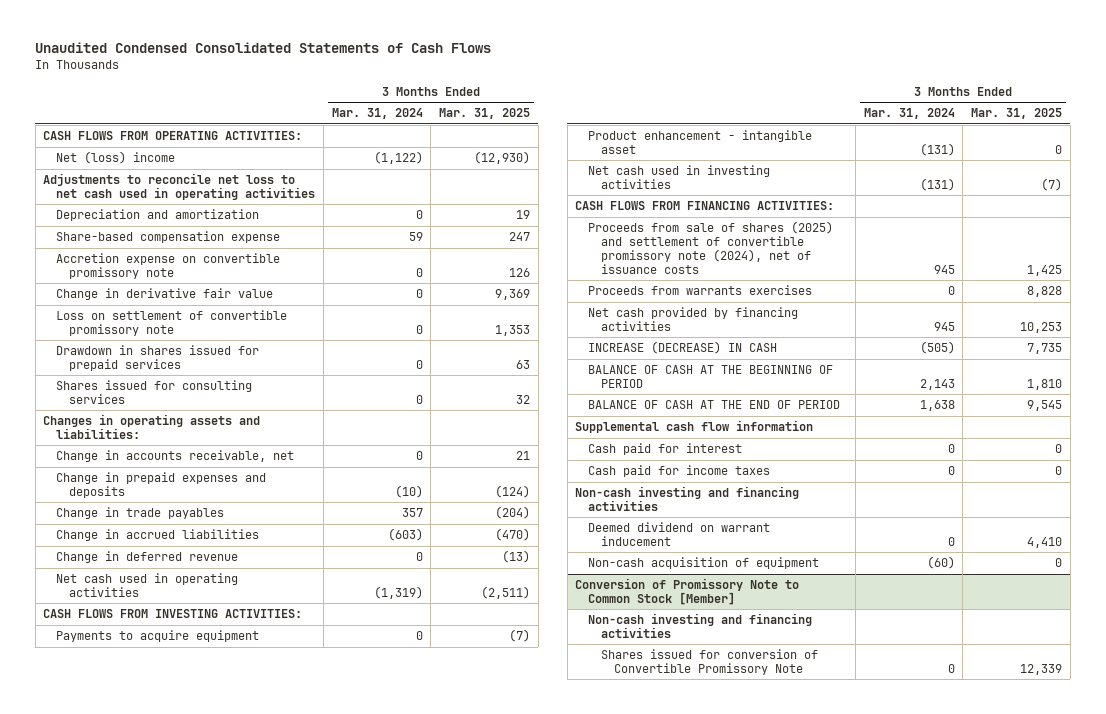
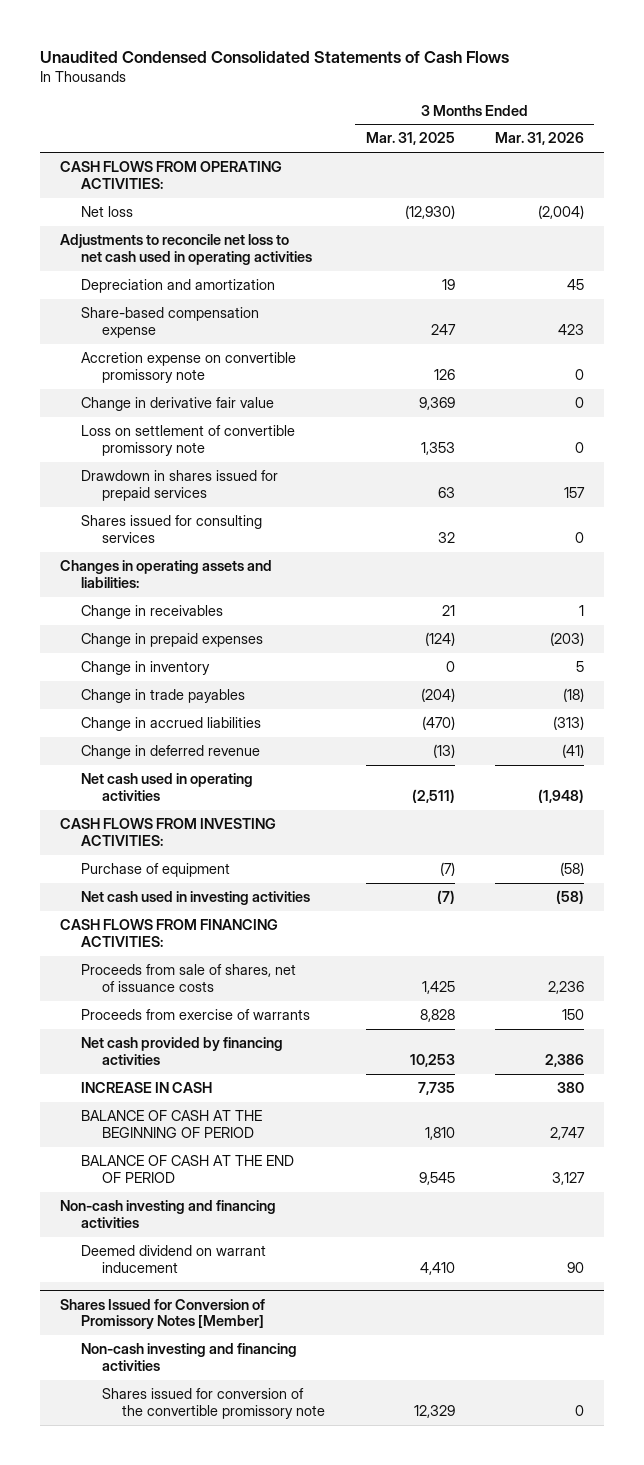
- | 3 Months Ended Mar. 31, 2024 | 3 Months Ended Mar. 31, 2025
+ | 3 Months Ended Mar. 31, 2025 | 3 Months Ended Mar. 31, 2026
- Net (loss) income | (1,122) | (12,930)
+ Net loss | (12,930) | (2,004)
- Change in accounts receivable, net | 0 | 21
- Change in prepaid expenses and deposits | (10) | (124)
+ Change in receivables | 21 | 1
+ Change in prepaid expenses | (124) | (203)
+ Change in inventory | 0 | 5
- Payments to acquire equipment | 0 | (7)
- Product enhancement - intangible asset | (131) | 0
+ Purchase of equipment | (7) | (58)
- Proceeds from sale of shares (2025) and settlement of convertible promissory note (2024), net of issuance costs | 945 | 1,425
- Proceeds from warrants exercises | 0 | 8,828
+ Proceeds from sale of shares, net of issuance costs | 1,425 | 2,236
+ Proceeds from exercise of warrants | 8,828 | 150
- INCREASE (DECREASE) IN CASH | (505) | 7,735
+ INCREASE IN CASH | 7,735 | 380
- Supplemental cash flow information
- Cash paid for interest | 0 | 0
- Cash paid for income taxes | 0 | 0
- Non-cash acquisition of equipment | (60) | 0
- Conversion of Promissory Note to Common Stock [Member]
+ Shares Issued for Conversion of Promissory Notes [Member]
- Shares issued for conversion of Convertible Promissory Note | 0 | 12,339
+ Shares issued for conversion of the convertible promissory note | 12,329 | 0

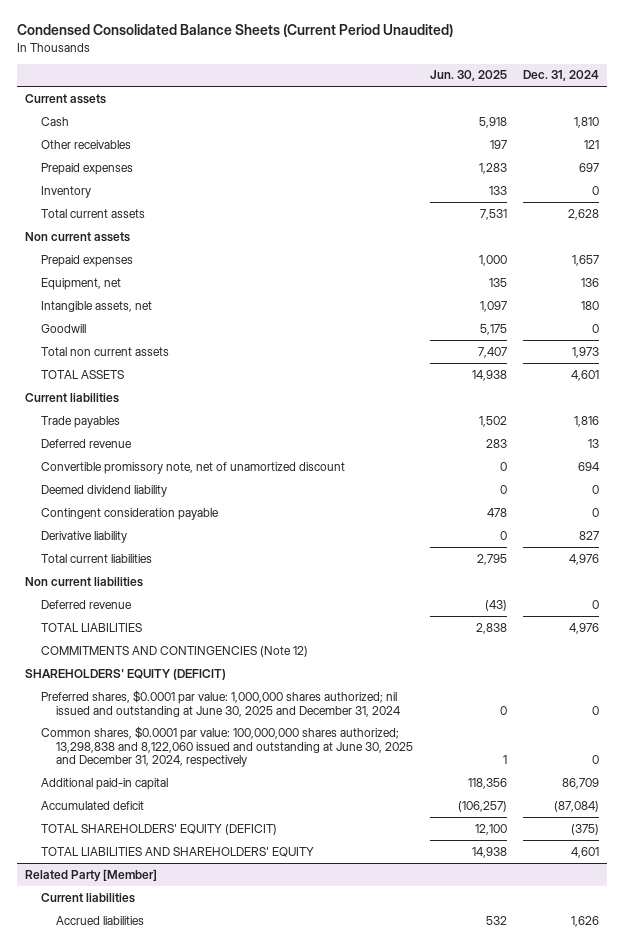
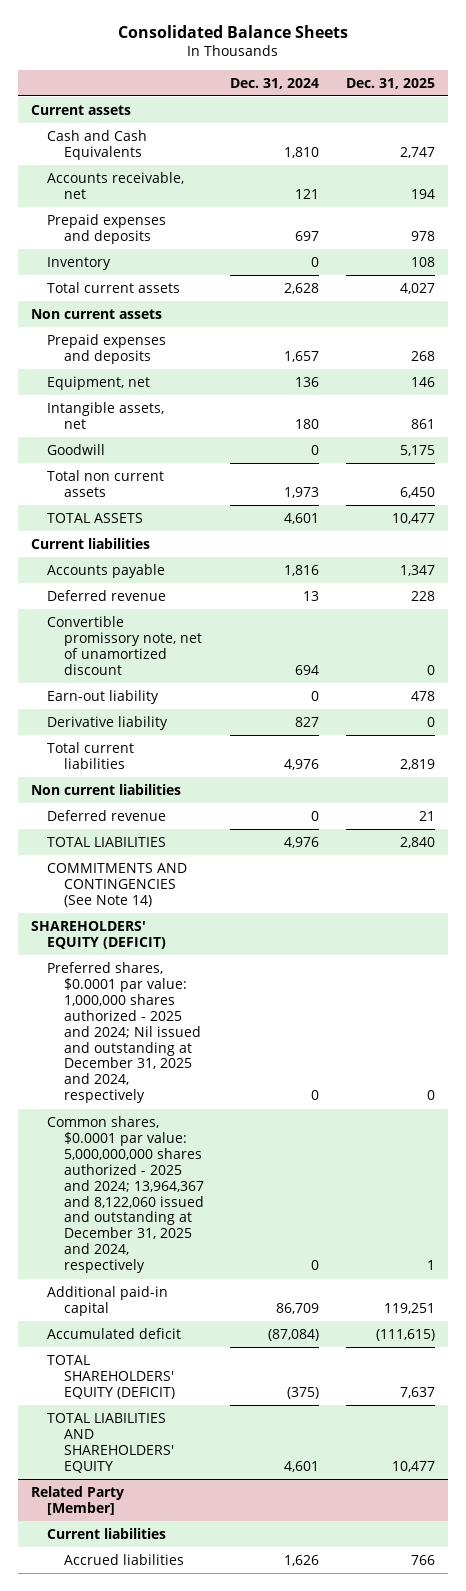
- Condensed Consolidated Balance Sheets (Current Period Unaudited)
+ Consolidated Balance Sheets
- | Jun. 30, 2025 | Dec. 31, 2024
+ | Dec. 31, 2024 | Dec. 31, 2025
- Cash | 5,918 | 1,810
- Other receivables | 197 | 121
- Prepaid expenses | 1,283 | 697
+ Cash and Cash Equivalents | 1,810 | 2,747
+ Accounts receivable, net | 121 | 194
+ Prepaid expenses and deposits | 697 | 978
- Prepaid expenses | 1,000 | 1,657
+ Prepaid expenses and deposits | 1,657 | 268
- Trade payables | 1,502 | 1,816
+ Accounts payable | 1,816 | 1,347
- Deemed dividend liability | 0 | 0
- Contingent consideration payable | 478 | 0
+ Earn-out liability | 0 | 478
- COMMITMENTS AND CONTINGENCIES (Note 12)
+ COMMITMENTS AND CONTINGENCIES (See Note 14)
- Preferred shares, $0.0001 par value: 1,000,000 shares authorized; nil issued and outstanding at June 30, 2025 and December 31, 2024 | 0 | 0
- Common shares, $0.0001 par value: 100,000,000 shares authorized; 13,298,838 and 8,122,060 issued and outstanding at June 30, 2025 and December 31, 2024, respectively | 1 | 0
+ Preferred shares, $0.0001 par value: 1,000,000 shares authorized - 2025 and 2024; Nil issued and outstanding at December 31, 2025 and 2024, respectively | 0 | 0
+ Common shares, $0.0001 par value: 5,000,000,000 shares authorized - 2025 and 2024; 13,964,367 and 8,122,060 issued and outstanding at December 31, 2025 and 2024, respectively | 0 | 1

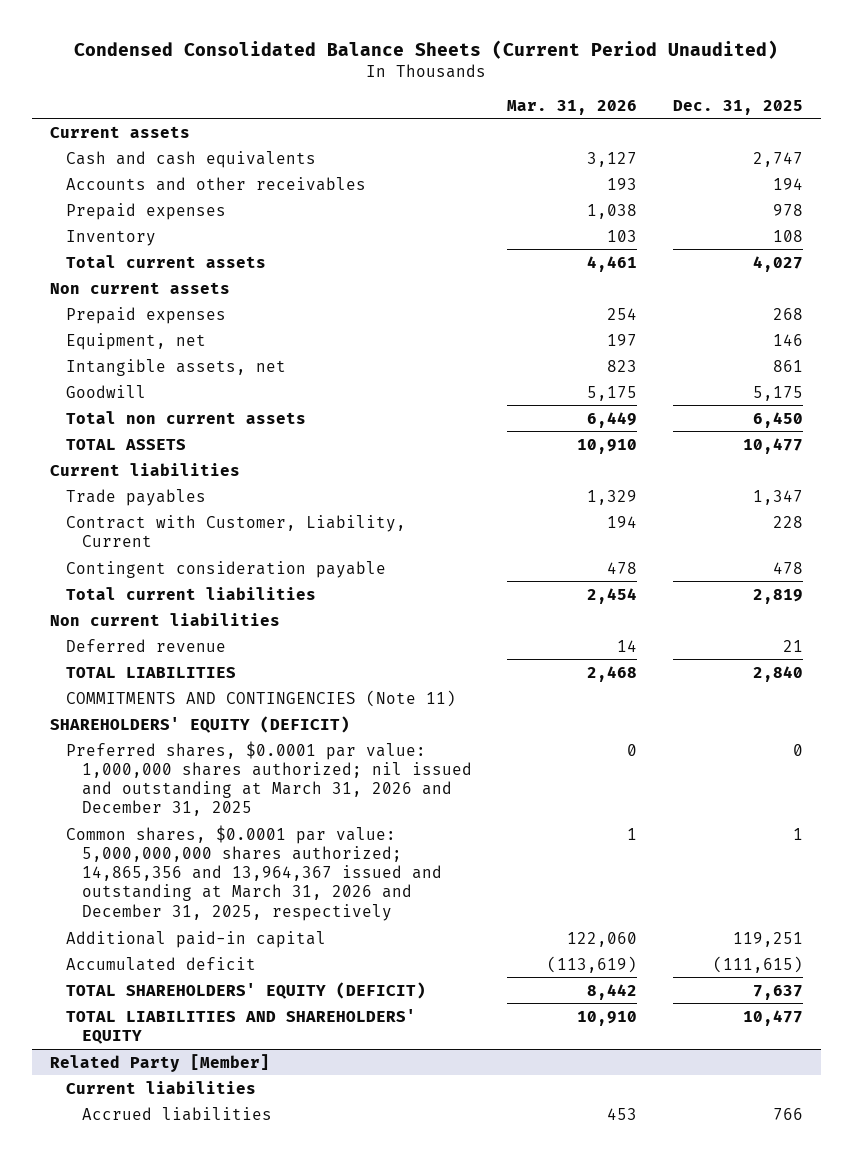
- Consolidated Balance Sheets
+ Condensed Consolidated Balance Sheets (Current Period Unaudited)
- | Dec. 31, 2024 | Dec. 31, 2025
+ | Mar. 31, 2026 | Dec. 31, 2025
- Cash and Cash Equivalents | 1,810 | 2,747
- Accounts receivable, net | 121 | 194
- Prepaid expenses and deposits | 697 | 978
+ Cash and cash equivalents | 3,127 | 2,747
+ Accounts and other receivables | 193 | 194
+ Prepaid expenses | 1,038 | 978
- Prepaid expenses and deposits | 1,657 | 268
+ Prepaid expenses | 254 | 268
- Accounts payable | 1,816 | 1,347
- Deferred revenue | 13 | 228
- Convertible promissory note, net of unamortized discount | 694 | 0
- Earn-out liability | 0 | 478
- Derivative liability | 827 | 0
+ Trade payables | 1,329 | 1,347
+ Contract with Customer, Liability, Current | 194 | 228
+ Contingent consideration payable | 478 | 478
- COMMITMENTS AND CONTINGENCIES (See Note 14)
+ COMMITMENTS AND CONTINGENCIES (Note 11)
- Preferred shares, $0.0001 par value: 1,000,000 shares authorized - 2025 and 2024; Nil issued and outstanding at December 31, 2025 and 2024, respectively | 0 | 0
- Common shares, $0.0001 par value: 5,000,000,000 shares authorized - 2025 and 2024; 13,964,367 and 8,122,060 issued and outstanding at December 31, 2025 and 2024, respectively | 0 | 1
+ Preferred shares, $0.0001 par value: 1,000,000 shares authorized; nil issued and outstanding at March 31, 2026 and December 31, 2025 | 0 | 0
+ Common shares, $0.0001 par value: 5,000,000,000 shares authorized; 14,865,356 and 13,964,367 issued and outstanding at March 31, 2026 and December 31, 2025, respectively | 1 | 1

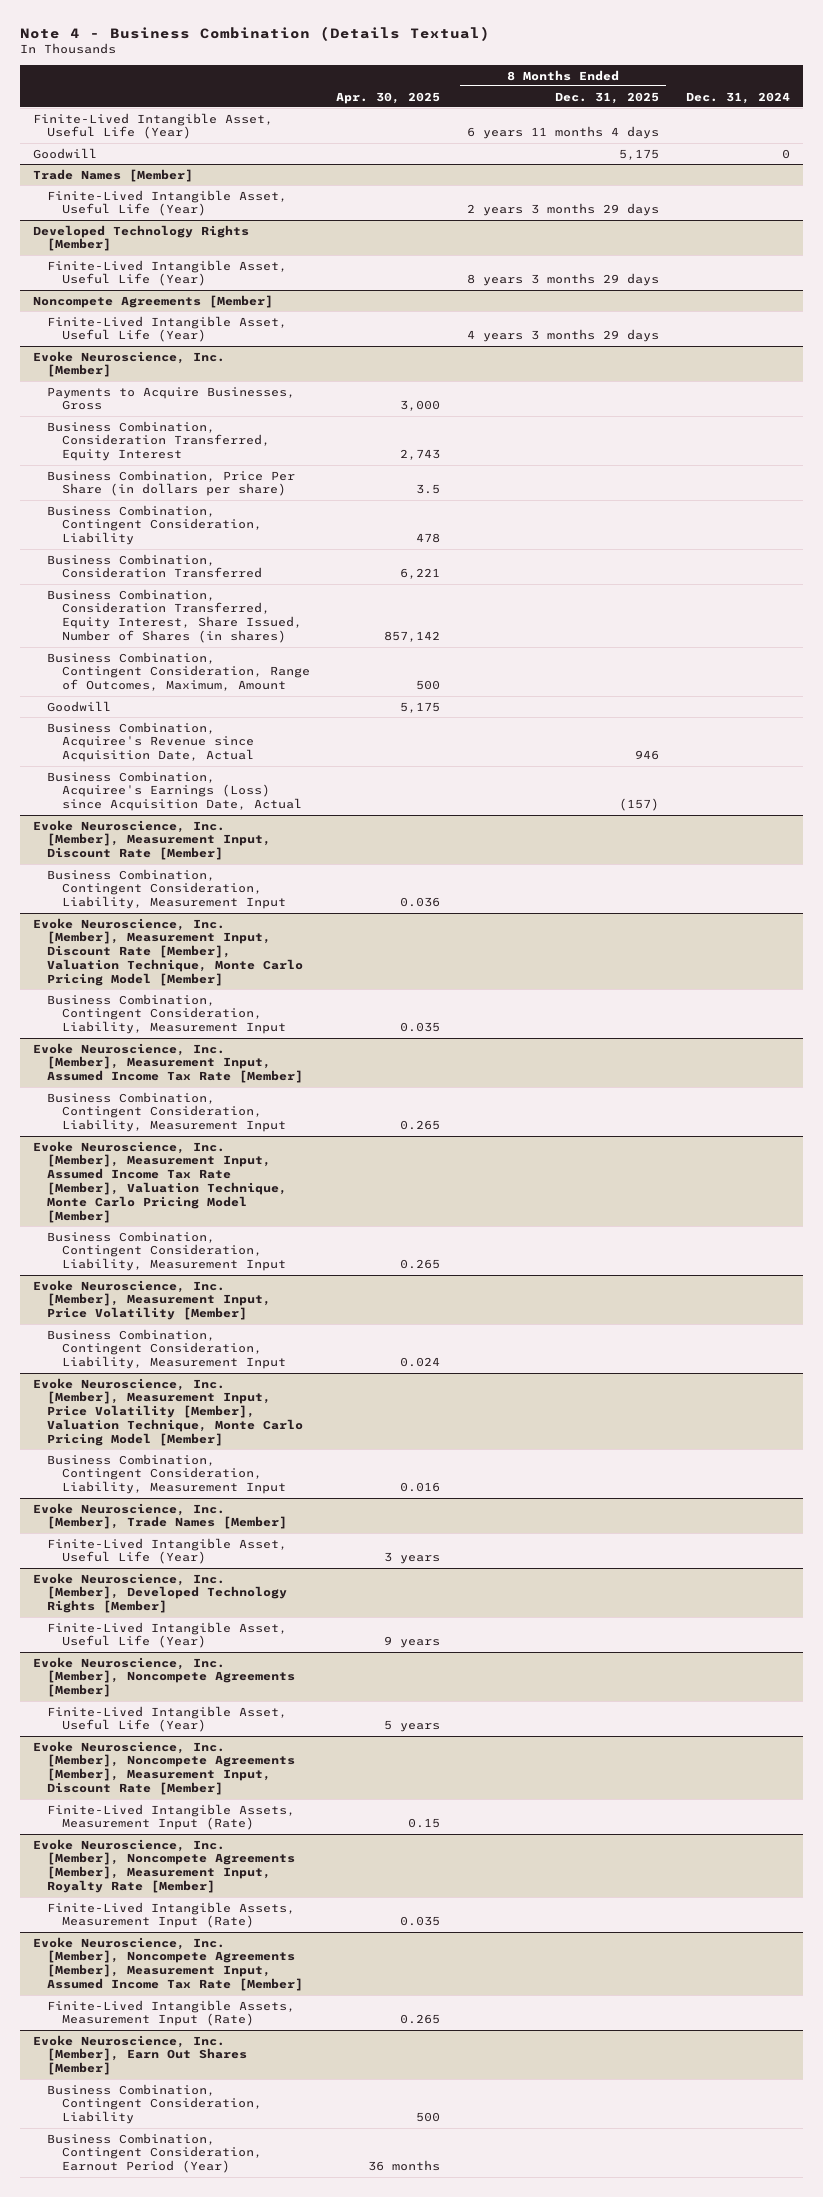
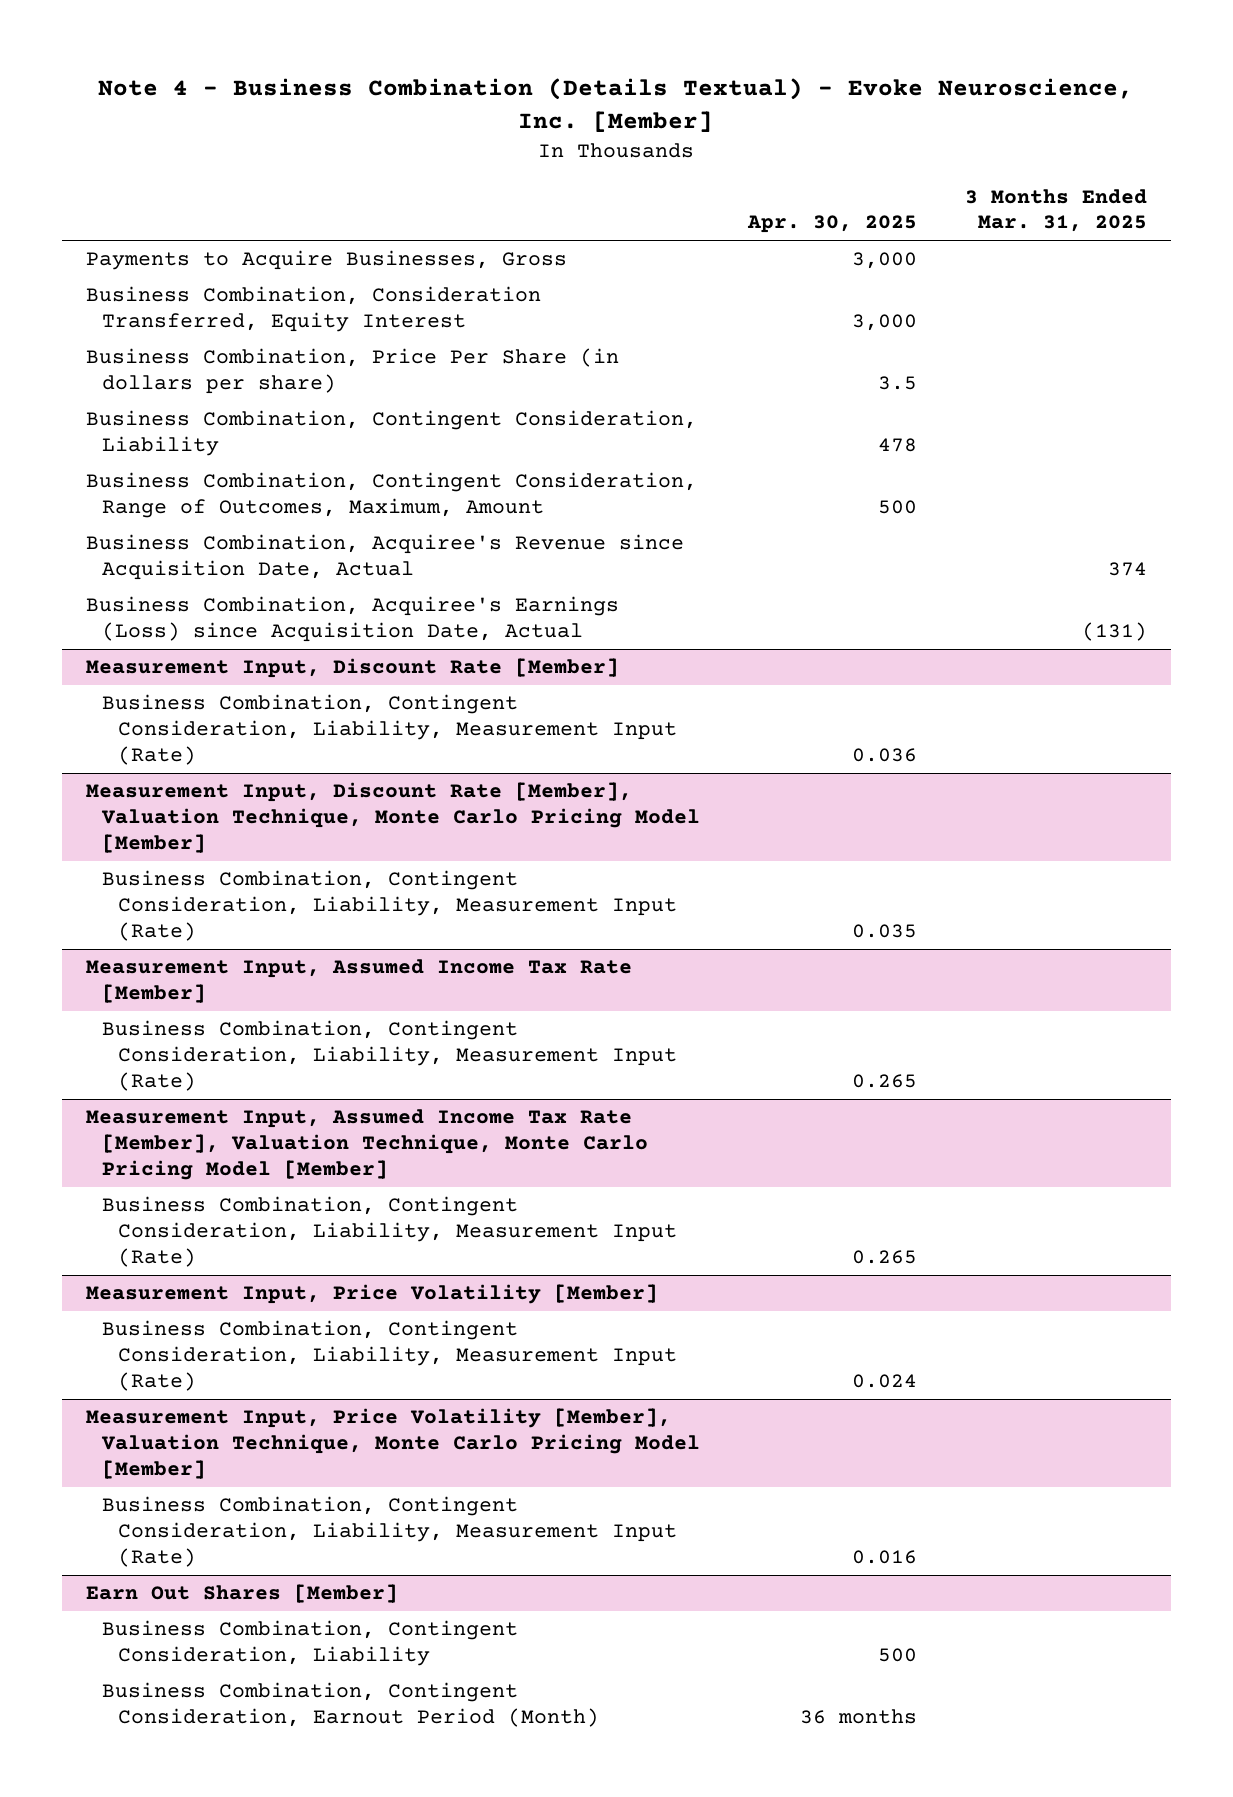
- Note 4 - Business Combination (Details Textual)
+ Note 4 - Business Combination (Details Textual) - Evoke Neuroscience, Inc. [Member]
- | Apr. 30, 2025 | 8 Months Ended Dec. 31, 2025 | Dec. 31, 2024
+ | Apr. 30, 2025 | 3 Months Ended Mar. 31, 2025
- Finite-Lived Intangible Asset, Useful Life (Year) | | 6 years 11 months 4 days |
- Goodwill | | 5,175 | 0
- Trade Names [Member]
- Finite-Lived Intangible Asset, Useful Life (Year) | | 2 years 3 months 29 days |
- Developed Technology Rights [Member]
- Finite-Lived Intangible Asset, Useful Life (Year) | | 8 years 3 months 29 days |
- Noncompete Agreements [Member]
- Finite-Lived Intangible Asset, Useful Life (Year) | | 4 years 3 months 29 days |
- Evoke Neuroscience, Inc. [Member]
- Business Combination, Consideration Transferred, Equity Interest | 2,743 | |
+ Business Combination, Consideration Transferred, Equity Interest | 3,000 |
- Business Combination, Consideration Transferred | 6,221 | |
- Business Combination, Consideration Transferred, Equity Interest, Share Issued, Number of Shares (in shares) | 857,142 | |
- Goodwill | 5,175 | |
- Evoke Neuroscience, Inc. [Member], Measurement Input, Discount Rate [Member]
- Business Combination, Contingent Consideration, Liability, Measurement Input | 0.036 | |
- Evoke Neuroscience, Inc. [Member], Measurement Input, Discount Rate [Member], Valuation Technique, Monte Carlo Pricing Model [Member]
- Business Combination, Contingent Consideration, Liability, Measurement Input | 0.035 | |
- Evoke Neuroscience, Inc. [Member], Measurement Input, Assumed Income Tax Rate [Member]
- Business Combination, Contingent Consideration, Liability, Measurement Input | 0.265 | |
- Evoke Neuroscience, Inc. [Member], Measurement Input, Assumed Income Tax Rate [Member], Valuation Technique, Monte Carlo Pricing Model [Member]
- Business Combination, Contingent Consideration, Liability, Measurement Input | 0.265 | |
- Evoke Neuroscience, Inc. [Member], Measurement Input, Price Volatility [Member]
- Business Combination, Contingent Consideration, Liability, Measurement Input | 0.024 | |
- Evoke Neuroscience, Inc. [Member], Measurement Input, Price Volatility [Member], Valuation Technique, Monte Carlo Pricing Model [Member]
- Business Combination, Contingent Consideration, Liability, Measurement Input | 0.016 | |
- Evoke Neuroscience, Inc. [Member], Trade Names [Member]
- Finite-Lived Intangible Asset, Useful Life (Year) | 3 years | |
- Evoke Neuroscience, Inc. [Member], Developed Technology Rights [Member]
- Finite-Lived Intangible Asset, Useful Life (Year) | 9 years | |
- Evoke Neuroscience, Inc. [Member], Noncompete Agreements [Member]
- Finite-Lived Intangible Asset, Useful Life (Year) | 5 years | |
- Evoke Neuroscience, Inc. [Member], Noncompete Agreements [Member], Measurement Input, Discount Rate [Member]
- Finite-Lived Intangible Assets, Measurement Input (Rate) | 0.15 | |
- Evoke Neuroscience, Inc. [Member], Noncompete Agreements [Member], Measurement Input, Royalty Rate [Member]
- Finite-Lived Intangible Assets, Measurement Input (Rate) | 0.035 | |
- Evoke Neuroscience, Inc. [Member], Noncompete Agreements [Member], Measurement Input, Assumed Income Tax Rate [Member]
- Finite-Lived Intangible Assets, Measurement Input (Rate) | 0.265 | |
- Evoke Neuroscience, Inc. [Member], Earn Out Shares [Member]
+ Measurement Input, Discount Rate [Member]
+ Business Combination, Contingent Consideration, Liability, Measurement Input (Rate) | 0.036 |
+ Measurement Input, Discount Rate [Member], Valuation Technique, Monte Carlo Pricing Model [Member]
+ Business Combination, Contingent Consideration, Liability, Measurement Input (Rate) | 0.035 |
+ Measurement Input, Assumed Income Tax Rate [Member]
+ Business Combination, Contingent Consideration, Liability, Measurement Input (Rate) | 0.265 |
+ Measurement Input, Assumed Income Tax Rate [Member], Valuation Technique, Monte Carlo Pricing Model [Member]
+ Business Combination, Contingent Consideration, Liability, Measurement Input (Rate) | 0.265 |
+ Measurement Input, Price Volatility [Member]
+ Business Combination, Contingent Consideration, Liability, Measurement Input (Rate) | 0.024 |
+ Measurement Input, Price Volatility [Member], Valuation Technique, Monte Carlo Pricing Model [Member]
+ Business Combination, Contingent Consideration, Liability, Measurement Input (Rate) | 0.016 |
+ Earn Out Shares [Member]
- Business Combination, Contingent Consideration, Earnout Period (Year) | 36 months | |
+ Business Combination, Contingent Consideration, Earnout Period (Month) | 36 months |

